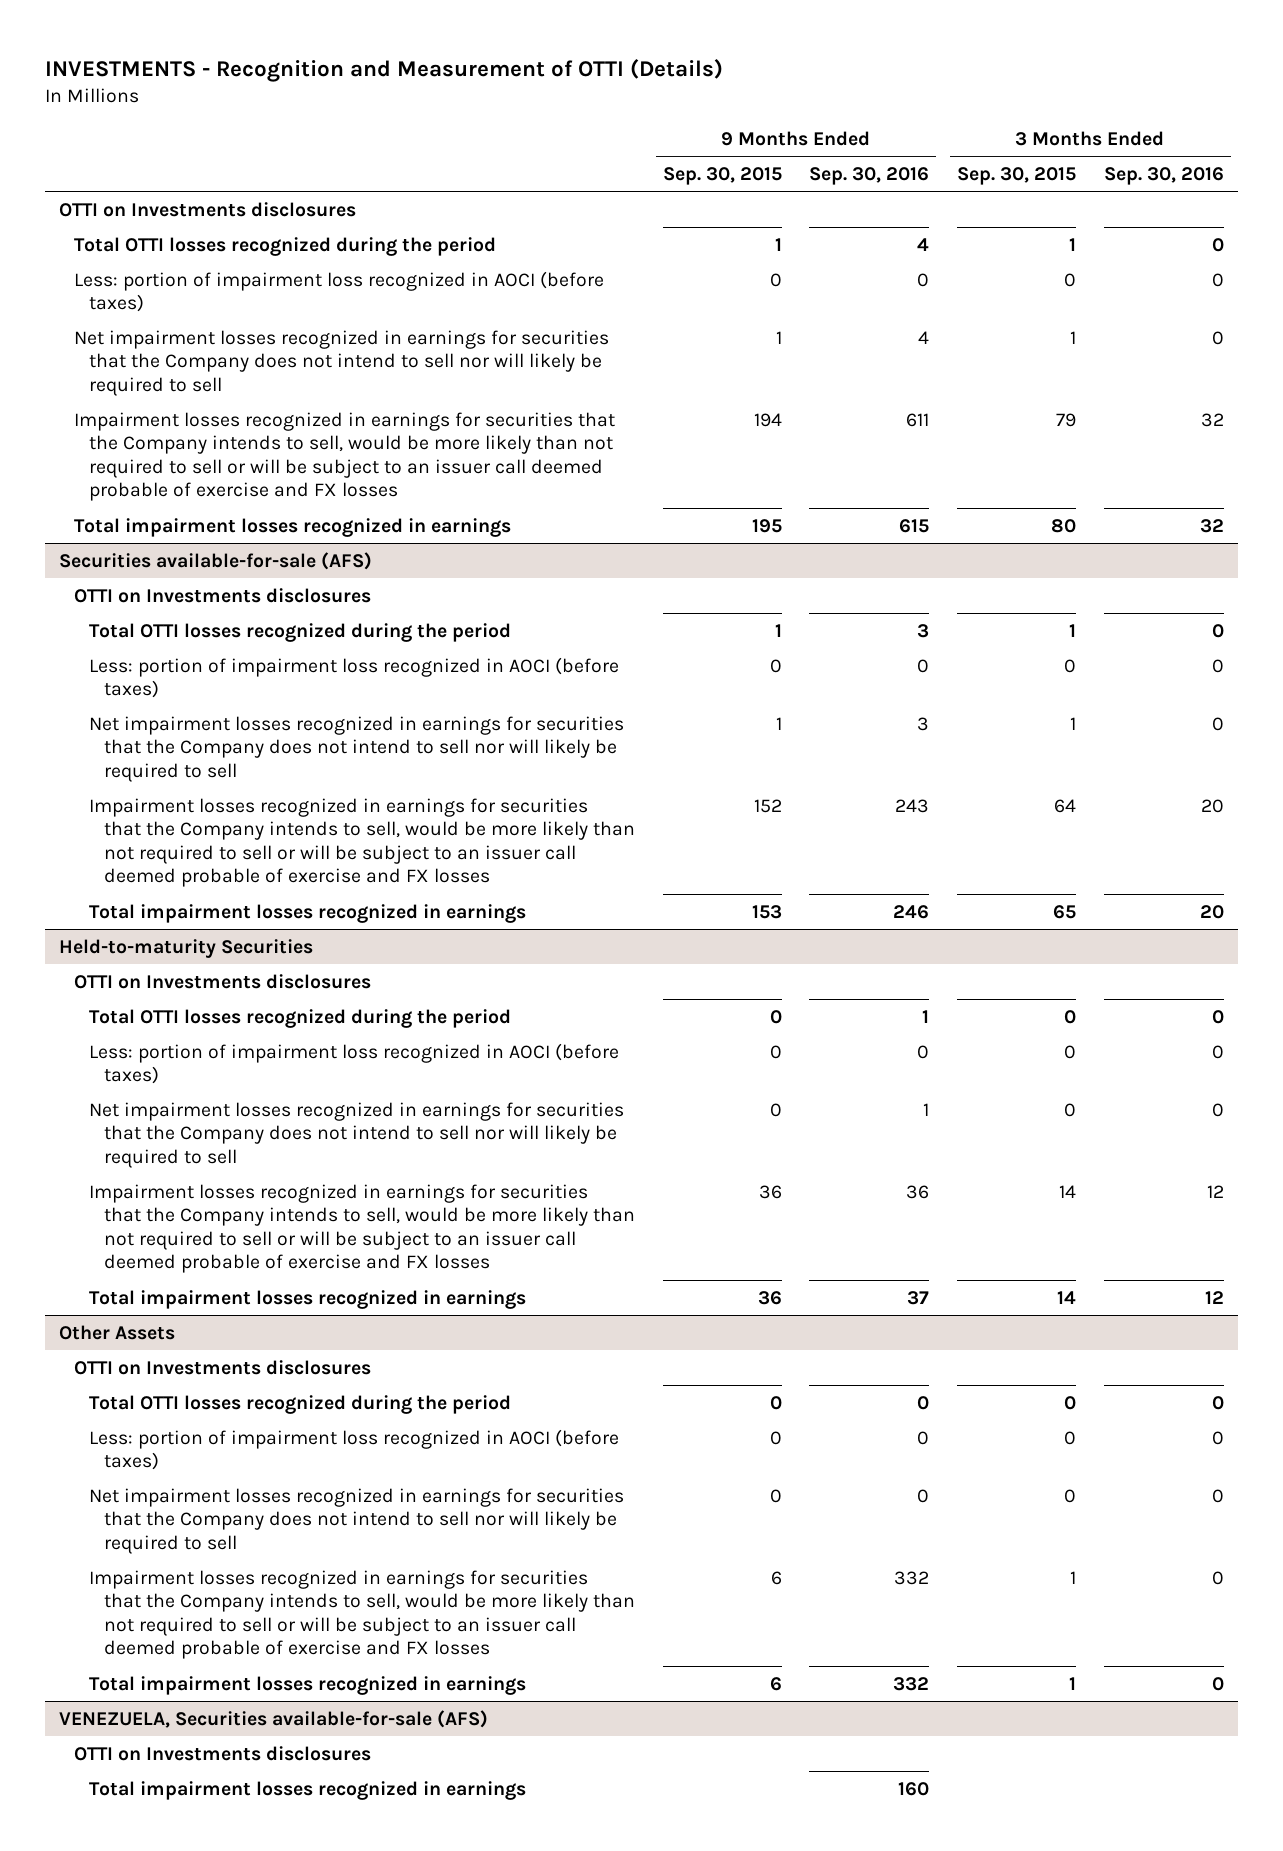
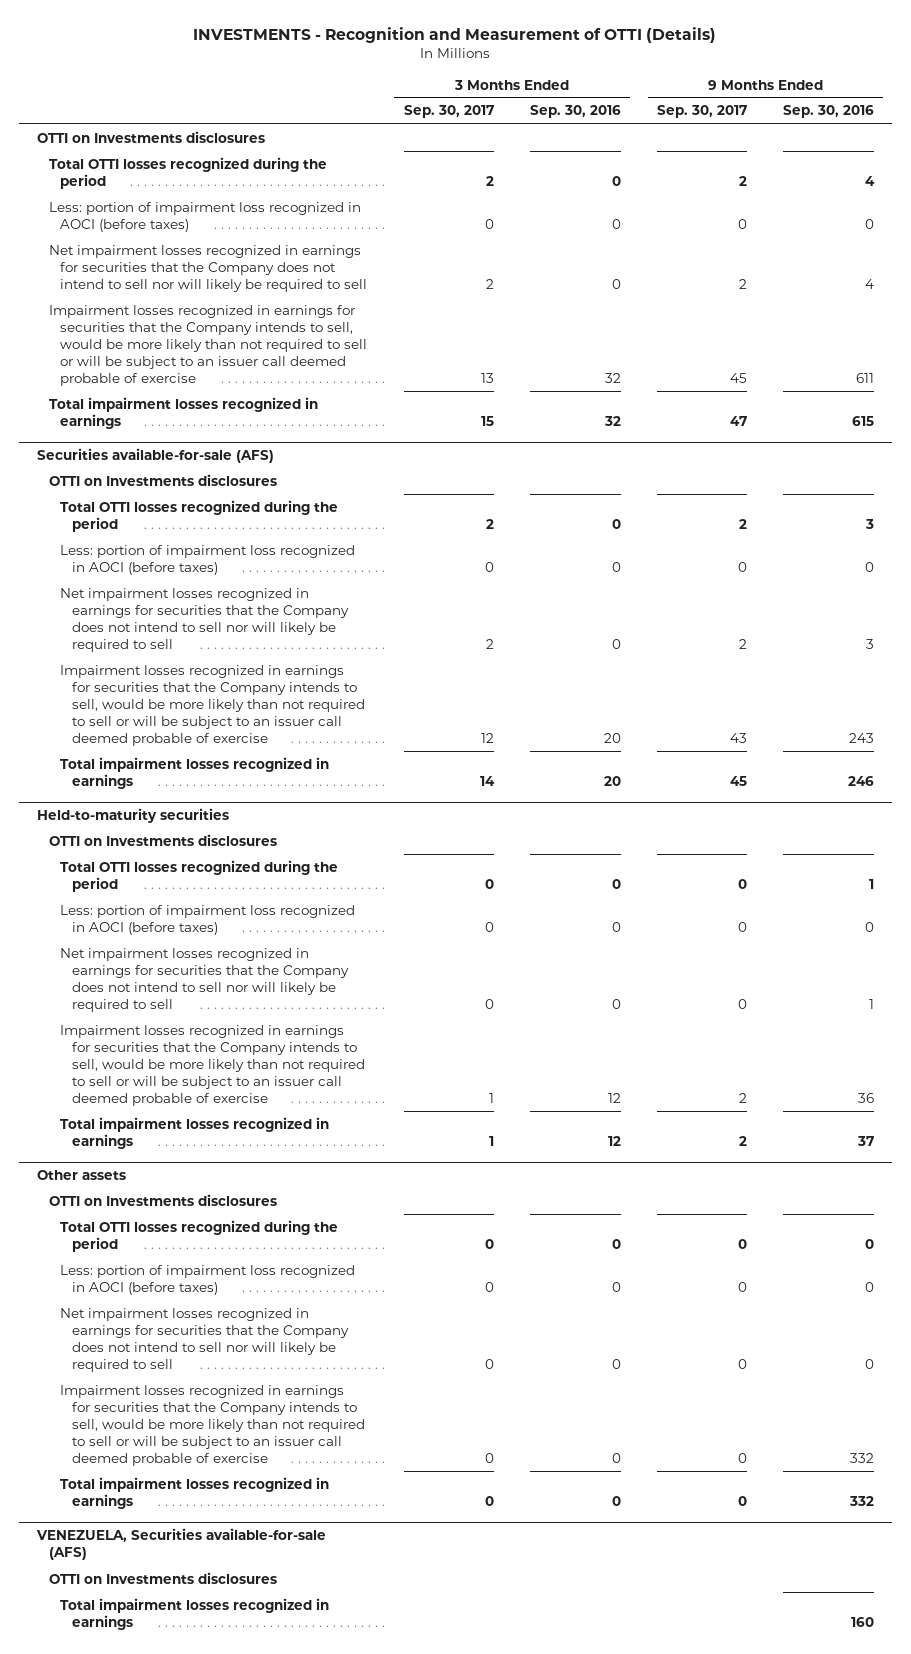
- | 9 Months Ended Sep. 30, 2015 | 9 Months Ended Sep. 30, 2016 | 3 Months Ended Sep. 30, 2015 | 3 Months Ended Sep. 30, 2016
+ | 3 Months Ended Sep. 30, 2017 | 3 Months Ended Sep. 30, 2016 | 9 Months Ended Sep. 30, 2017 | 9 Months Ended Sep. 30, 2016
- Impairment losses recognized in earnings for securities that the Company intends to sell, would be more likely than not required to sell or will be subject to an issuer call deemed probable of exercise and FX losses | 194 | 611 | 79 | 32
+ Impairment losses recognized in earnings for securities that the Company intends to sell, would be more likely than not required to sell or will be subject to an issuer call deemed probable of exercise | 13 | 32 | 45 | 611
@ Securities available-for-sale (AFS)
- Impairment losses recognized in earnings for securities that the Company intends to sell, would be more likely than not required to sell or will be subject to an issuer call deemed probable of exercise and FX losses | 152 | 243 | 64 | 20
+ Impairment losses recognized in earnings for securities that the Company intends to sell, would be more likely than not required to sell or will be subject to an issuer call deemed probable of exercise | 12 | 20 | 43 | 243
- Held-to-maturity Securities
+ Held-to-maturity securities
- Impairment losses recognized in earnings for securities that the Company intends to sell, would be more likely than not required to sell or will be subject to an issuer call deemed probable of exercise and FX losses | 36 | 36 | 14 | 12
+ Impairment losses recognized in earnings for securities that the Company intends to sell, would be more likely than not required to sell or will be subject to an issuer call deemed probable of exercise | 1 | 12 | 2 | 36
- Other Assets
+ Other assets
- Impairment losses recognized in earnings for securities that the Company intends to sell, would be more likely than not required to sell or will be subject to an issuer call deemed probable of exercise and FX losses | 6 | 332 | 1 | 0
+ Impairment losses recognized in earnings for securities that the Company intends to sell, would be more likely than not required to sell or will be subject to an issuer call deemed probable of exercise | 0 | 0 | 0 | 332

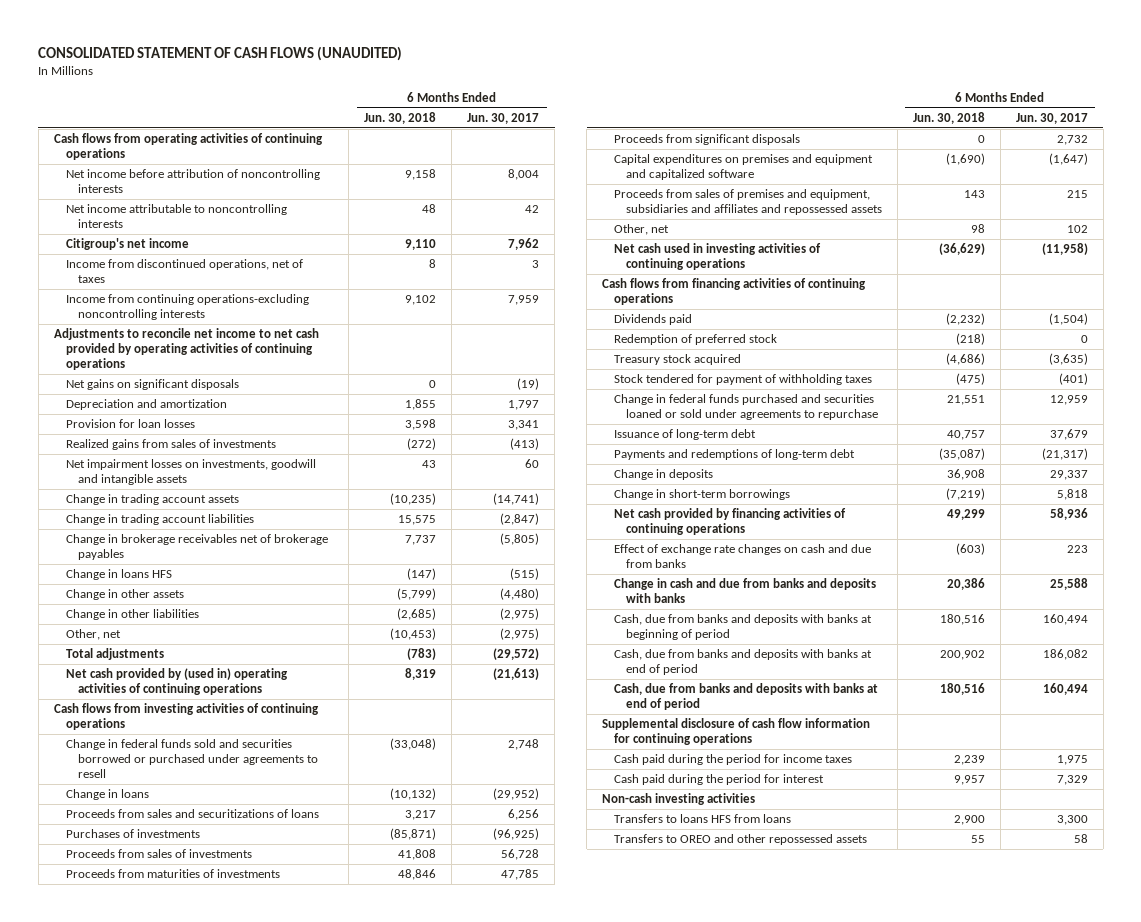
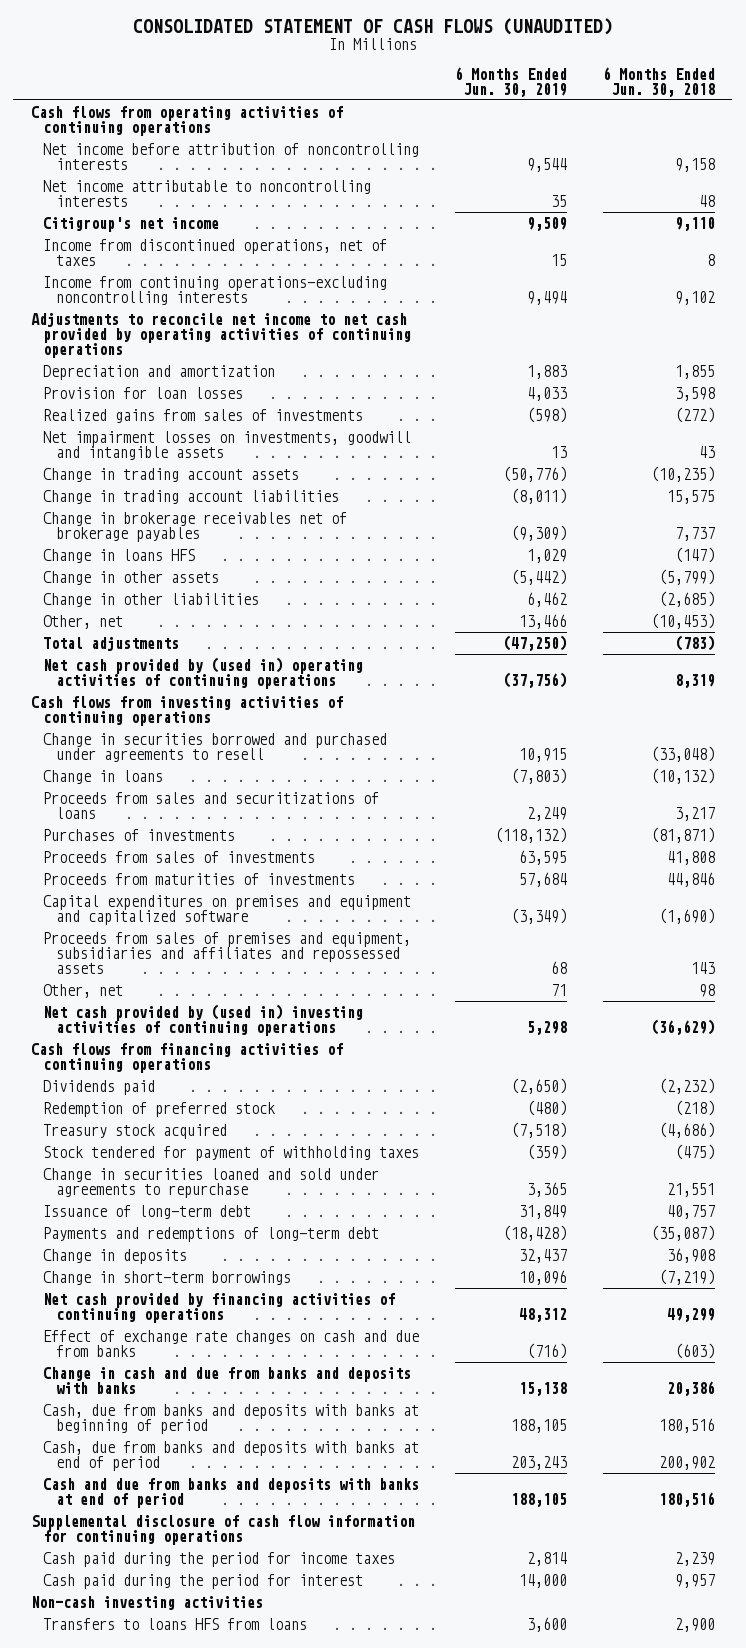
- | 6 Months Ended Jun. 30, 2018 | 6 Months Ended Jun. 30, 2017
+ | 6 Months Ended Jun. 30, 2019 | 6 Months Ended Jun. 30, 2018
- Net gains on significant disposals | 0 | (19)
- Change in federal funds sold and securities borrowed or purchased under agreements to resell | (33,048) | 2,748
+ Change in securities borrowed and purchased under agreements to resell | 10,915 | (33,048)
- Purchases of investments | (85,871) | (96,925)
+ Purchases of investments | (118,132) | (81,871)
- Proceeds from maturities of investments | 48,846 | 47,785
- Proceeds from significant disposals | 0 | 2,732
+ Proceeds from maturities of investments | 57,684 | 44,846
- Net cash used in investing activities of continuing operations | (36,629) | (11,958)
+ Net cash provided by (used in) investing activities of continuing operations | 5,298 | (36,629)
- Change in federal funds purchased and securities loaned or sold under agreements to repurchase | 21,551 | 12,959
+ Change in securities loaned and sold under agreements to repurchase | 3,365 | 21,551
- Cash, due from banks and deposits with banks at end of period | 180,516 | 160,494
+ Cash and due from banks and deposits with banks at end of period | 188,105 | 180,516
- Transfers to OREO and other repossessed assets | 55 | 58

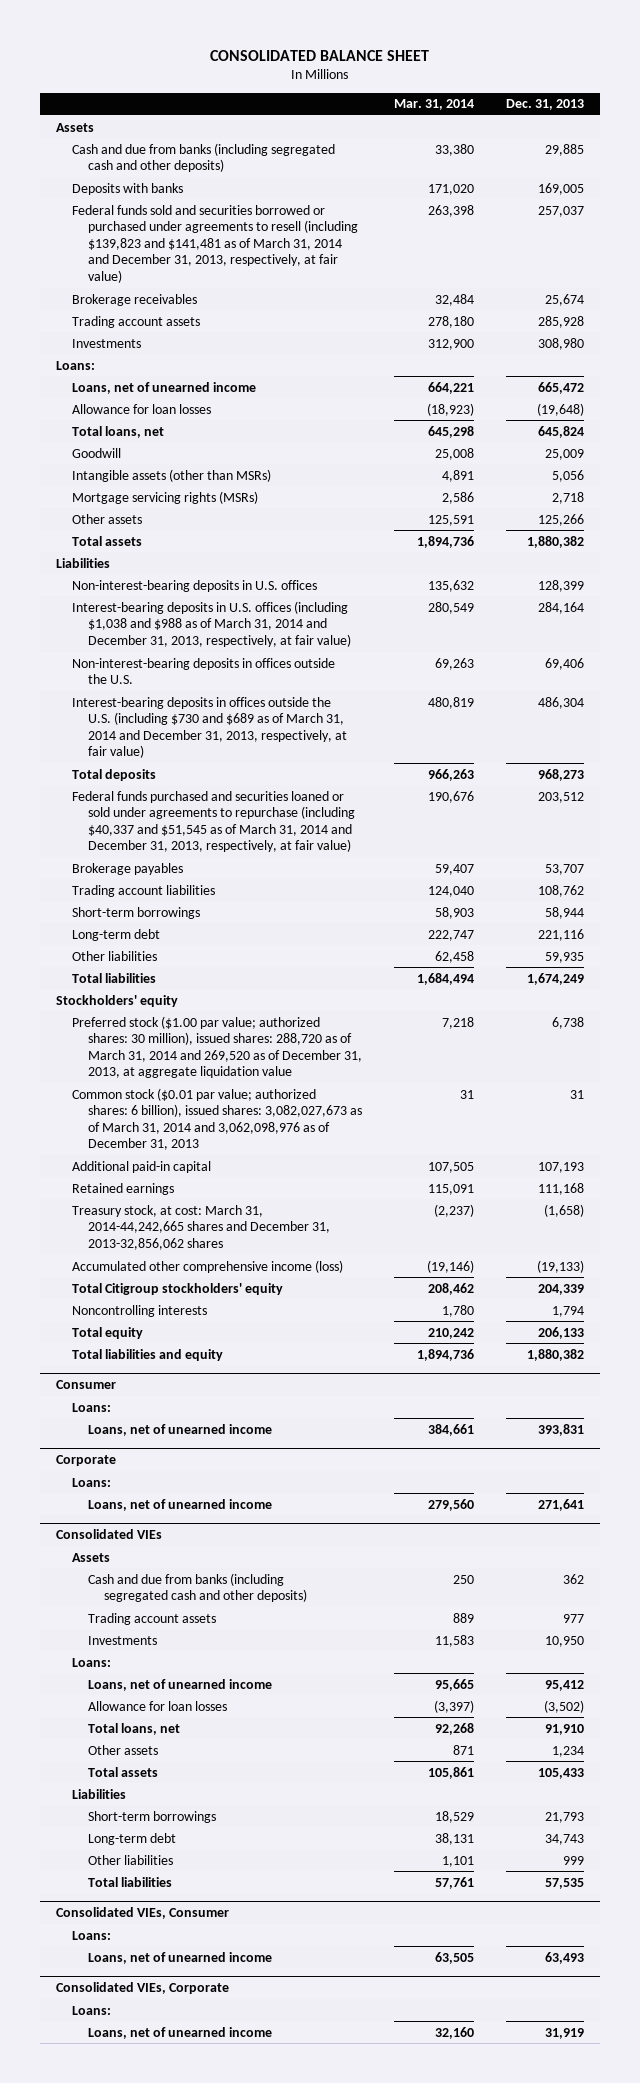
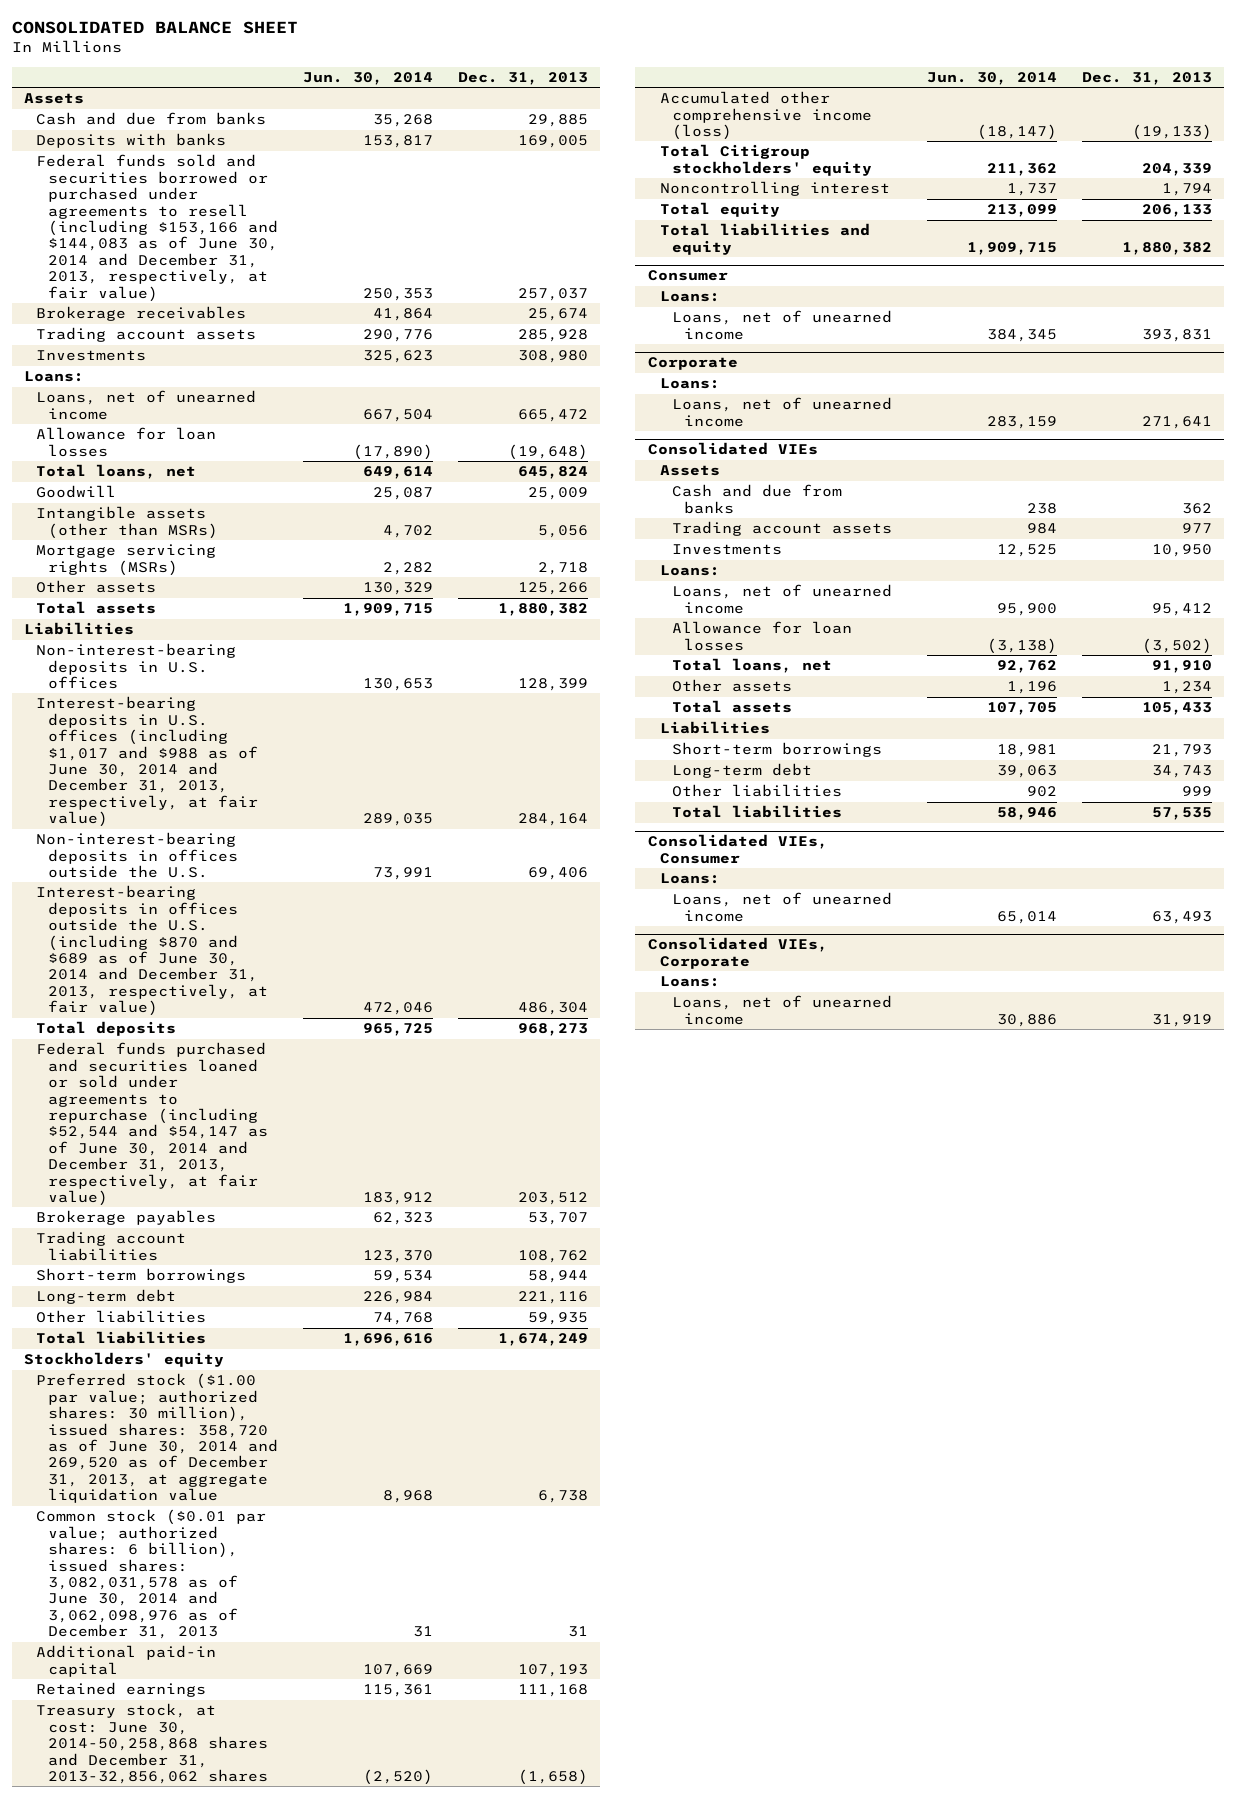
- | Mar. 31, 2014 | Dec. 31, 2013
+ | Jun. 30, 2014 | Dec. 31, 2013
- Cash and due from banks (including segregated cash and other deposits) | 33,380 | 29,885
+ Cash and due from banks | 35,268 | 29,885
- Federal funds sold and securities borrowed or purchased under agreements to resell (including $139,823 and $141,481 as of March 31, 2014 and December 31, 2013, respectively, at fair value) | 263,398 | 257,037
+ Federal funds sold and securities borrowed or purchased under agreements to resell (including $153,166 and $144,083 as of June 30, 2014 and December 31, 2013, respectively, at fair value) | 250,353 | 257,037
- Interest-bearing deposits in U.S. offices (including $1,038 and $988 as of March 31, 2014 and December 31, 2013, respectively, at fair value) | 280,549 | 284,164
+ Interest-bearing deposits in U.S. offices (including $1,017 and $988 as of June 30, 2014 and December 31, 2013, respectively, at fair value) | 289,035 | 284,164
- Interest-bearing deposits in offices outside the U.S. (including $730 and $689 as of March 31, 2014 and December 31, 2013, respectively, at fair value) | 480,819 | 486,304
+ Interest-bearing deposits in offices outside the U.S. (including $870 and $689 as of June 30, 2014 and December 31, 2013, respectively, at fair value) | 472,046 | 486,304
- Federal funds purchased and securities loaned or sold under agreements to repurchase (including $40,337 and $51,545 as of March 31, 2014 and December 31, 2013, respectively, at fair value) | 190,676 | 203,512
+ Federal funds purchased and securities loaned or sold under agreements to repurchase (including $52,544 and $54,147 as of June 30, 2014 and December 31, 2013, respectively, at fair value) | 183,912 | 203,512
- Preferred stock ($1.00 par value; authorized shares: 30 million), issued shares: 288,720 as of March 31, 2014 and 269,520 as of December 31, 2013, at aggregate liquidation value | 7,218 | 6,738
- Common stock ($0.01 par value; authorized shares: 6 billion), issued shares: 3,082,027,673 as of March 31, 2014 and 3,062,098,976 as of December 31, 2013 | 31 | 31
+ Preferred stock ($1.00 par value; authorized shares: 30 million), issued shares: 358,720 as of June 30, 2014 and 269,520 as of December 31, 2013, at aggregate liquidation value | 8,968 | 6,738
+ Common stock ($0.01 par value; authorized shares: 6 billion), issued shares: 3,082,031,578 as of June 30, 2014 and 3,062,098,976 as of December 31, 2013 | 31 | 31
- Treasury stock, at cost: March 31, 2014-44,242,665 shares and December 31, 2013-32,856,062 shares | (2,237) | (1,658)
+ Treasury stock, at cost: June 30, 2014-50,258,868 shares and December 31, 2013-32,856,062 shares | (2,520) | (1,658)
- Noncontrolling interests | 1,780 | 1,794
+ Noncontrolling interest | 1,737 | 1,794
@ Consolidated VIEs
- Cash and due from banks (including segregated cash and other deposits) | 250 | 362
+ Cash and due from banks | 238 | 362

